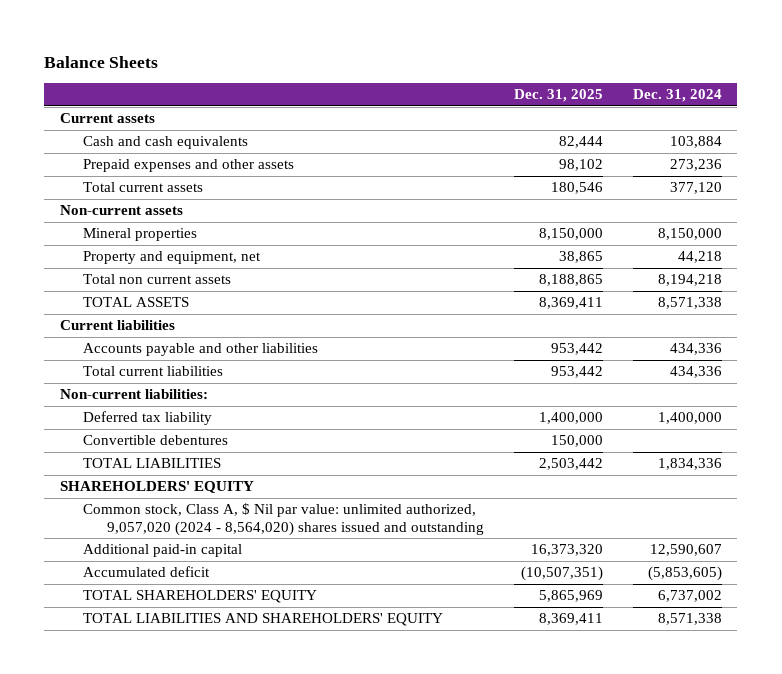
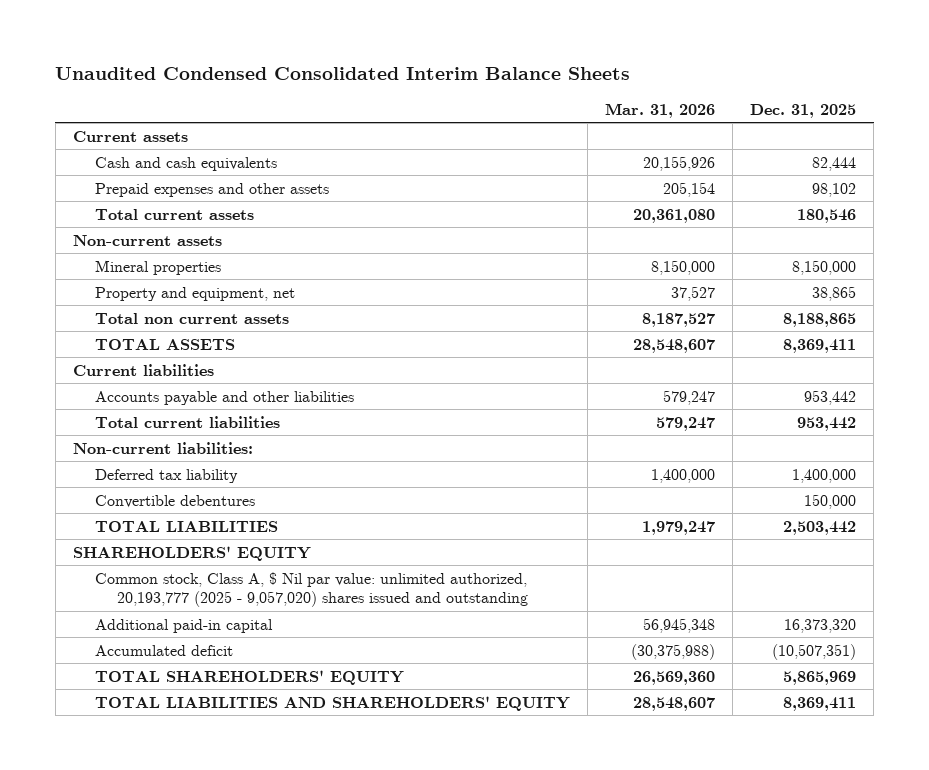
- Balance Sheets
+ Unaudited Condensed Consolidated Interim Balance Sheets
- | Dec. 31, 2025 | Dec. 31, 2024
+ | Mar. 31, 2026 | Dec. 31, 2025
- Common stock, Class A, $ Nil par value: unlimited authorized, 9,057,020 (2024 - 8,564,020) shares issued and outstanding
+ Common stock, Class A, $ Nil par value: unlimited authorized, 20,193,777 (2025 - 9,057,020) shares issued and outstanding

